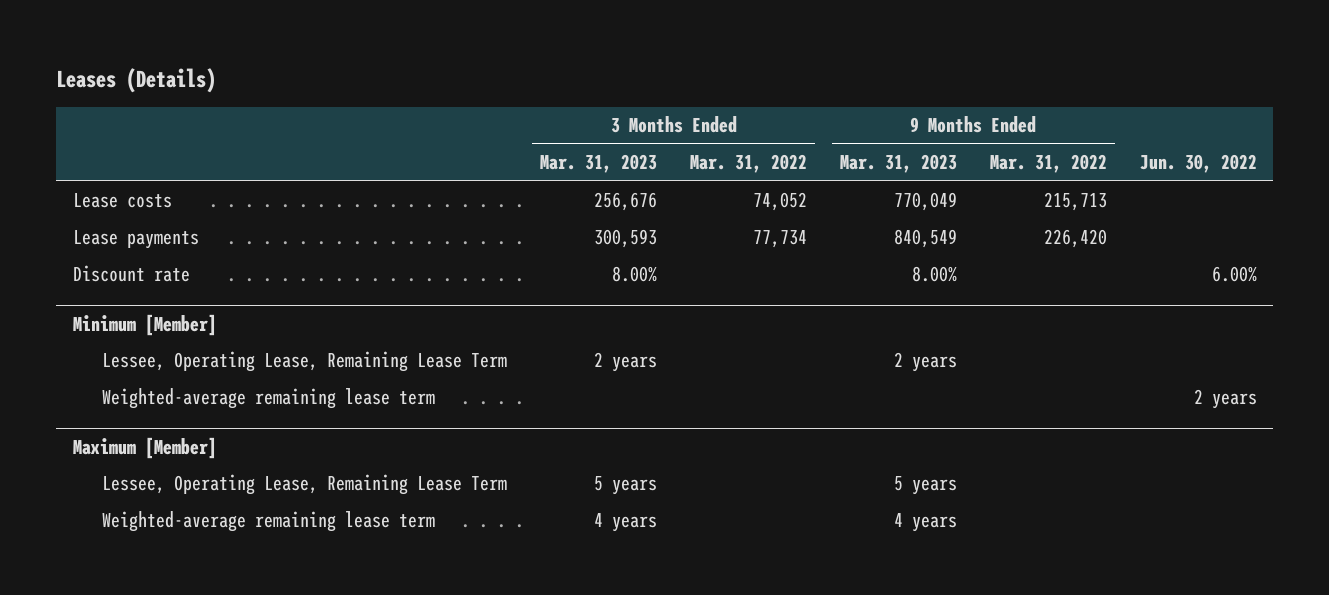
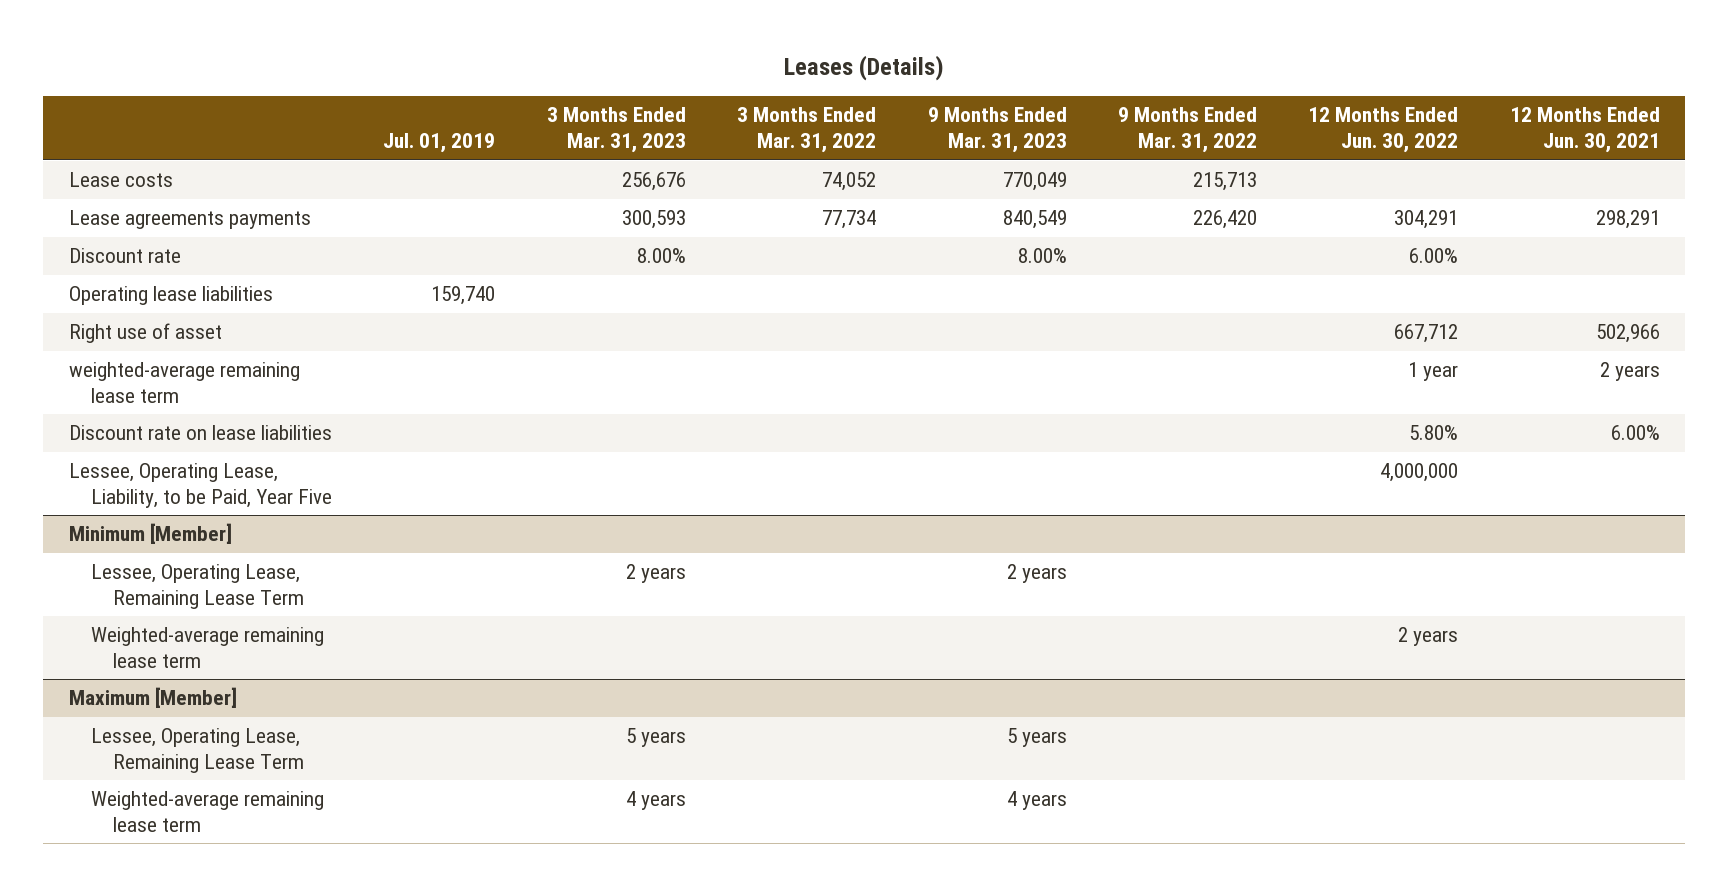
- | 3 Months Ended Mar. 31, 2023 | 3 Months Ended Mar. 31, 2022 | 9 Months Ended Mar. 31, 2023 | 9 Months Ended Mar. 31, 2022 | Jun. 30, 2022
+ | Jul. 01, 2019 | 3 Months Ended Mar. 31, 2023 | 3 Months Ended Mar. 31, 2022 | 9 Months Ended Mar. 31, 2023 | 9 Months Ended Mar. 31, 2022 | 12 Months Ended Jun. 30, 2022 | 12 Months Ended Jun. 30, 2021
- Lease payments | 300,593 | 77,734 | 840,549 | 226,420 |
+ Lease agreements payments | | 300,593 | 77,734 | 840,549 | 226,420 | 304,291 | 298,291
+ Operating lease liabilities | 159,740 | | | | | |
+ Right use of asset | | | | | | 667,712 | 502,966
+ weighted-average remaining lease term | | | | | | 1 year | 2 years
+ Discount rate on lease liabilities | | | | | | 5.80% | 6.00%
+ Lessee, Operating Lease, Liability, to be Paid, Year Five | | | | | | 4,000,000 |

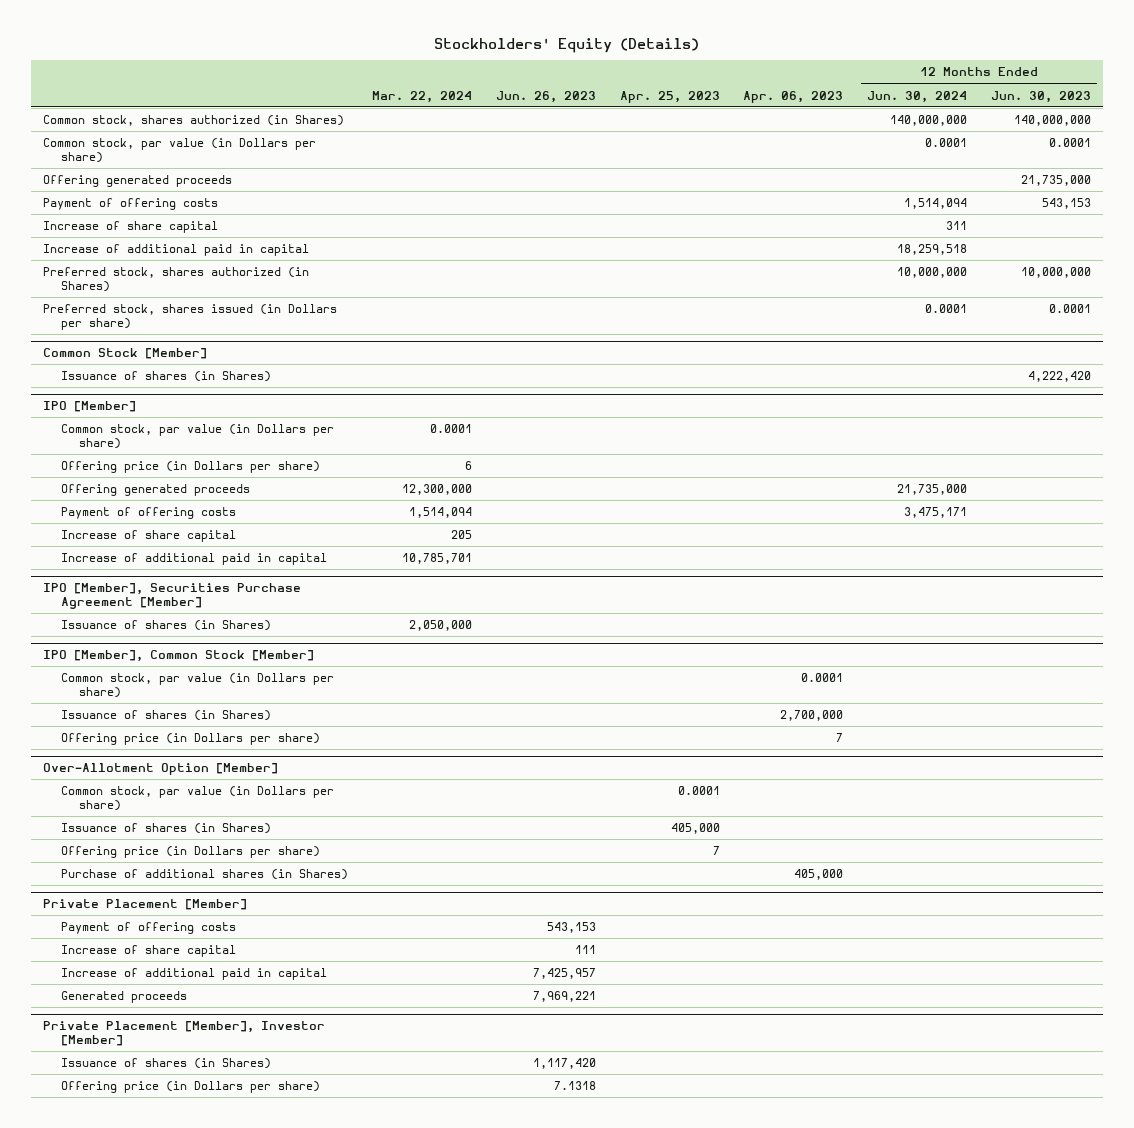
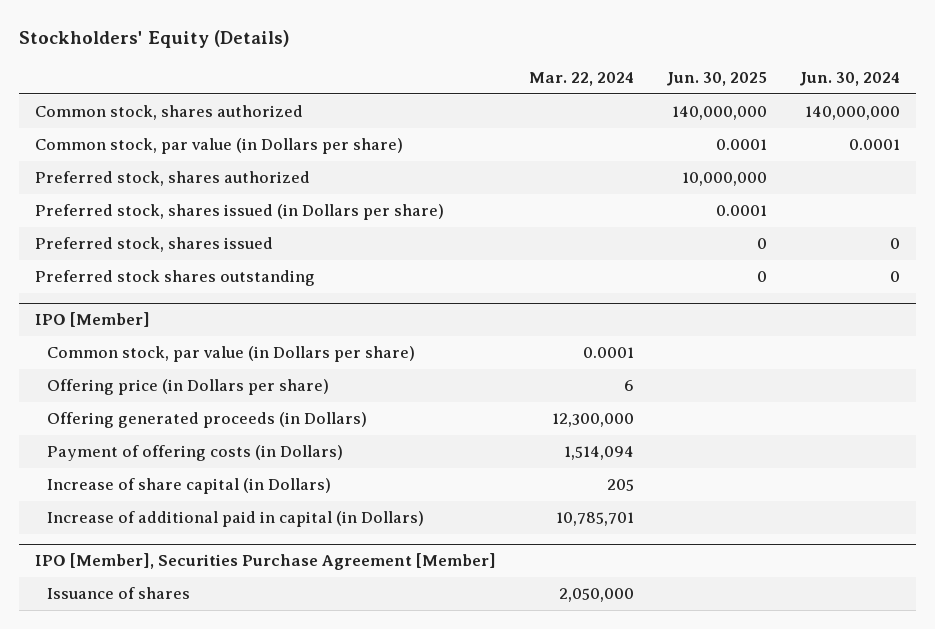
- | Mar. 22, 2024 | Jun. 26, 2023 | Apr. 25, 2023 | Apr. 06, 2023 | 12 Months Ended Jun. 30, 2024 | 12 Months Ended Jun. 30, 2023
+ | Mar. 22, 2024 | Jun. 30, 2025 | Jun. 30, 2024
- Common stock, shares authorized (in Shares) | | | | | 140,000,000 | 140,000,000
+ Common stock, shares authorized | | 140,000,000 | 140,000,000
- Offering generated proceeds | | | | | | 21,735,000
- Payment of offering costs | | | | | 1,514,094 | 543,153
- Increase of share capital | | | | | 311 |
- Increase of additional paid in capital | | | | | 18,259,518 |
- Preferred stock, shares authorized (in Shares) | | | | | 10,000,000 | 10,000,000
+ Preferred stock, shares authorized | | 10,000,000 |
- Common Stock [Member]
- Issuance of shares (in Shares) | | | | | | 4,222,420
+ Preferred stock, shares issued | | 0 | 0
+ Preferred stock shares outstanding | | 0 | 0
@ IPO [Member]
- Offering generated proceeds | 12,300,000 | | | | 21,735,000 |
- Payment of offering costs | 1,514,094 | | | | 3,475,171 |
- Increase of share capital | 205 | | | | |
- Increase of additional paid in capital | 10,785,701 | | | | |
+ Offering generated proceeds (in Dollars) | 12,300,000 | |
+ Payment of offering costs (in Dollars) | 1,514,094 | |
+ Increase of share capital (in Dollars) | 205 | |
+ Increase of additional paid in capital (in Dollars) | 10,785,701 | |
@ IPO [Member], Securities Purchase Agreement [Member]
- Issuance of shares (in Shares) | 2,050,000 | | | | |
- IPO [Member], Common Stock [Member]
- Common stock, par value (in Dollars per share) | | | | 0.0001 | |
- Issuance of shares (in Shares) | | | | 2,700,000 | |
- Offering price (in Dollars per share) | | | | 7 | |
- Over-Allotment Option [Member]
- Common stock, par value (in Dollars per share) | | | 0.0001 | | |
- Issuance of shares (in Shares) | | | 405,000 | | |
- Offering price (in Dollars per share) | | | 7 | | |
- Purchase of additional shares (in Shares) | | | | 405,000 | |
- Private Placement [Member]
- Payment of offering costs | | 543,153 | | | |
- Increase of share capital | | 111 | | | |
- Increase of additional paid in capital | | 7,425,957 | | | |
- Generated proceeds | | 7,969,221 | | | |
- Private Placement [Member], Investor [Member]
- Issuance of shares (in Shares) | | 1,117,420 | | | |
- Offering price (in Dollars per share) | | 7.1318 | | | |
@ IPO [Member], Securities Purchase Agreement [Member]
+ Issuance of shares | 2,050,000 | |

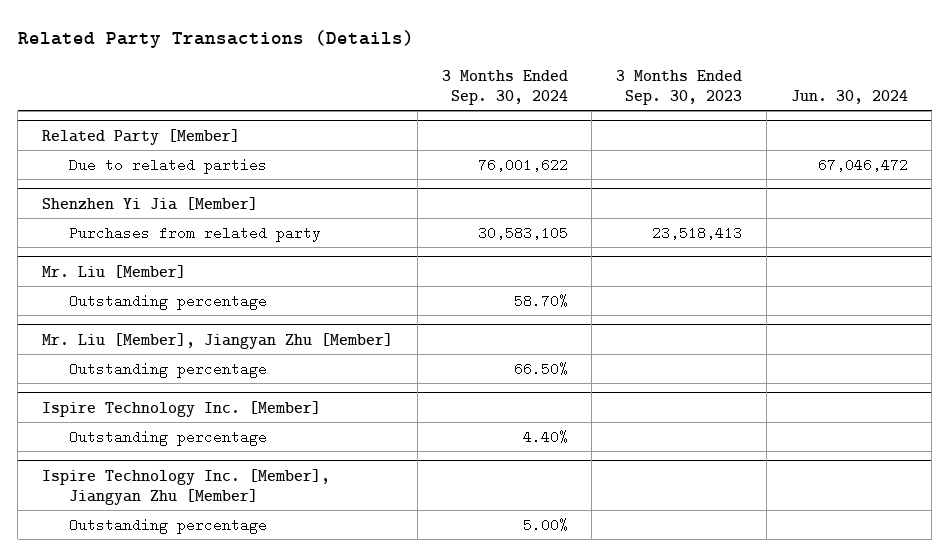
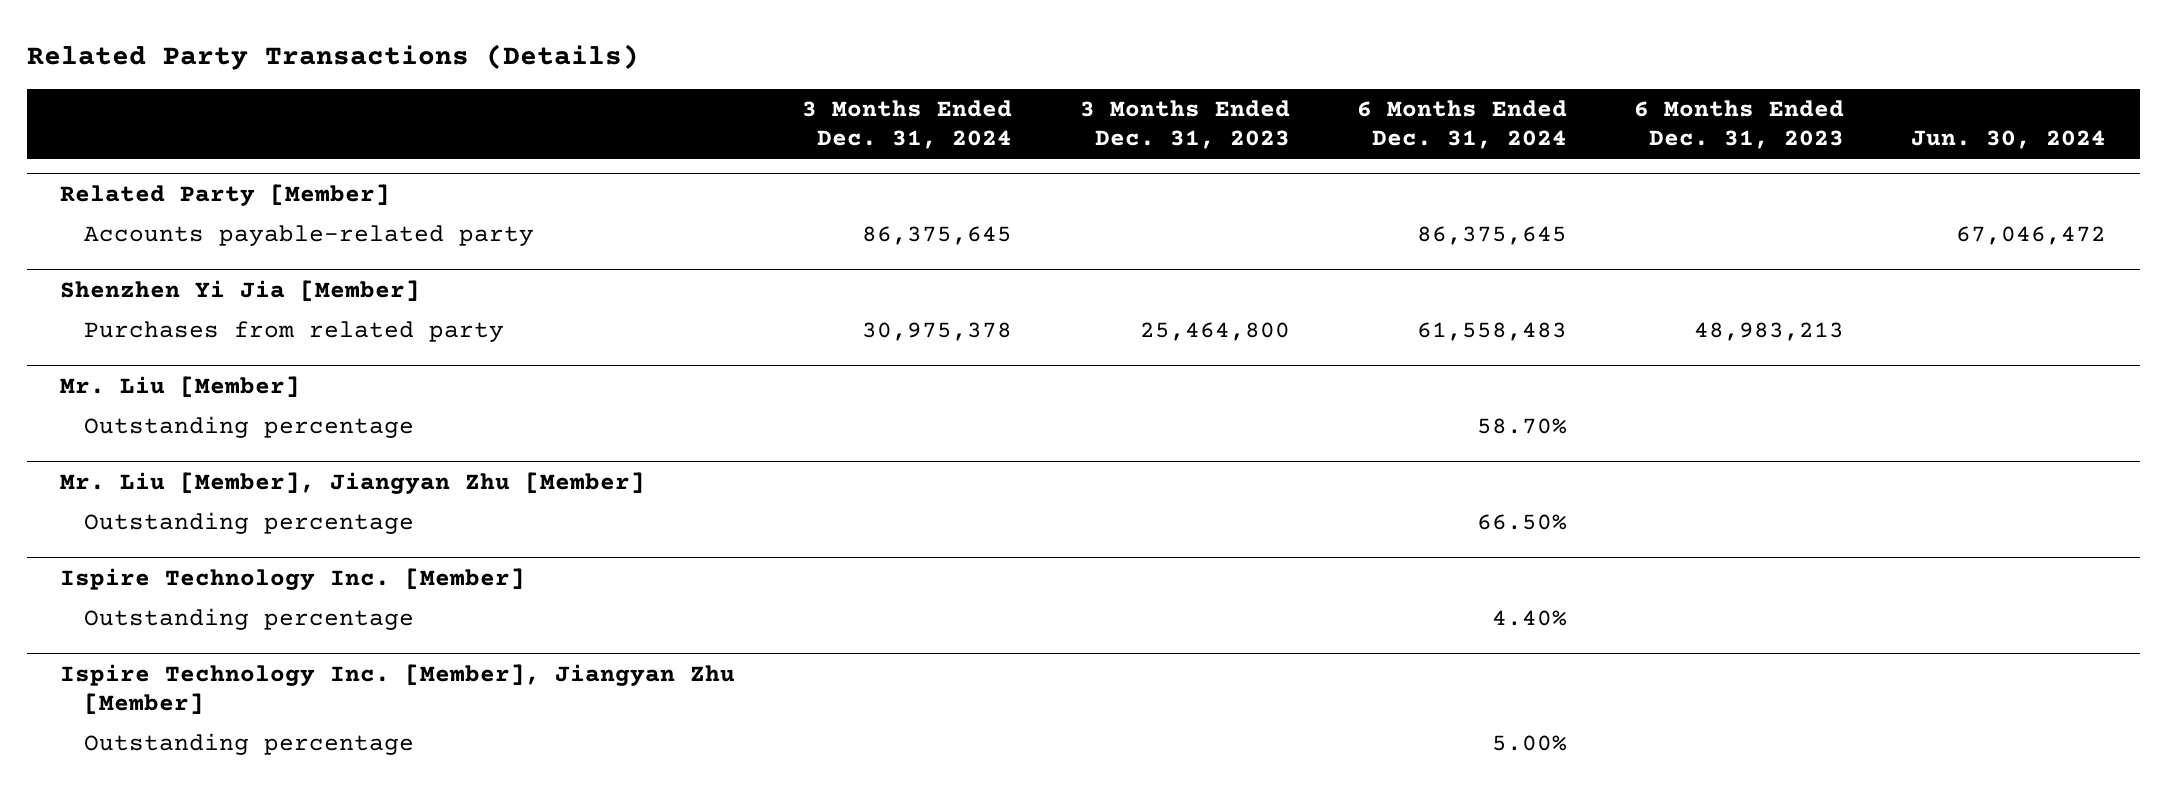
- | 3 Months Ended Sep. 30, 2024 | 3 Months Ended Sep. 30, 2023 | Jun. 30, 2024
+ | 3 Months Ended Dec. 31, 2024 | 3 Months Ended Dec. 31, 2023 | 6 Months Ended Dec. 31, 2024 | 6 Months Ended Dec. 31, 2023 | Jun. 30, 2024
@ Related Party [Member]
- Due to related parties | 76,001,622 | | 67,046,472
+ Accounts payable-related party | 86,375,645 | | 86,375,645 | | 67,046,472

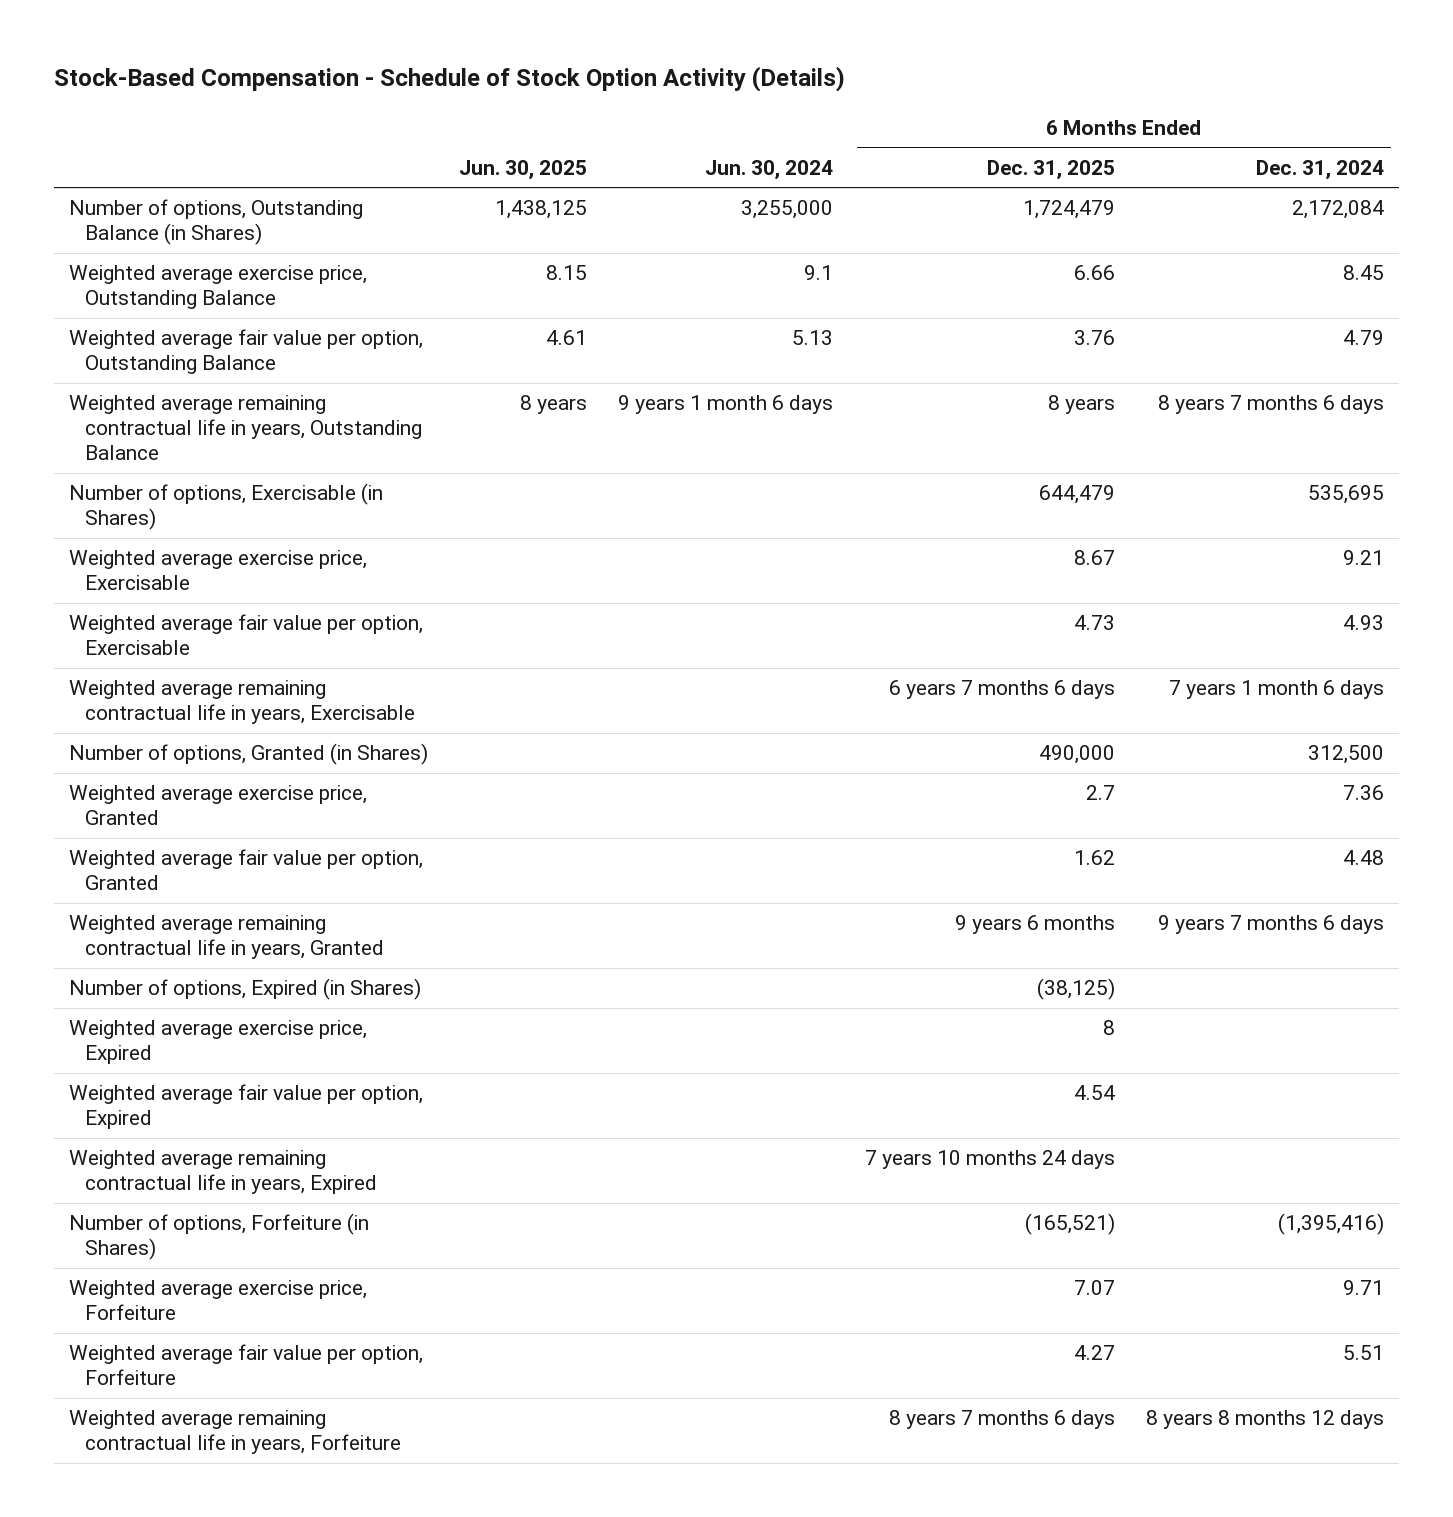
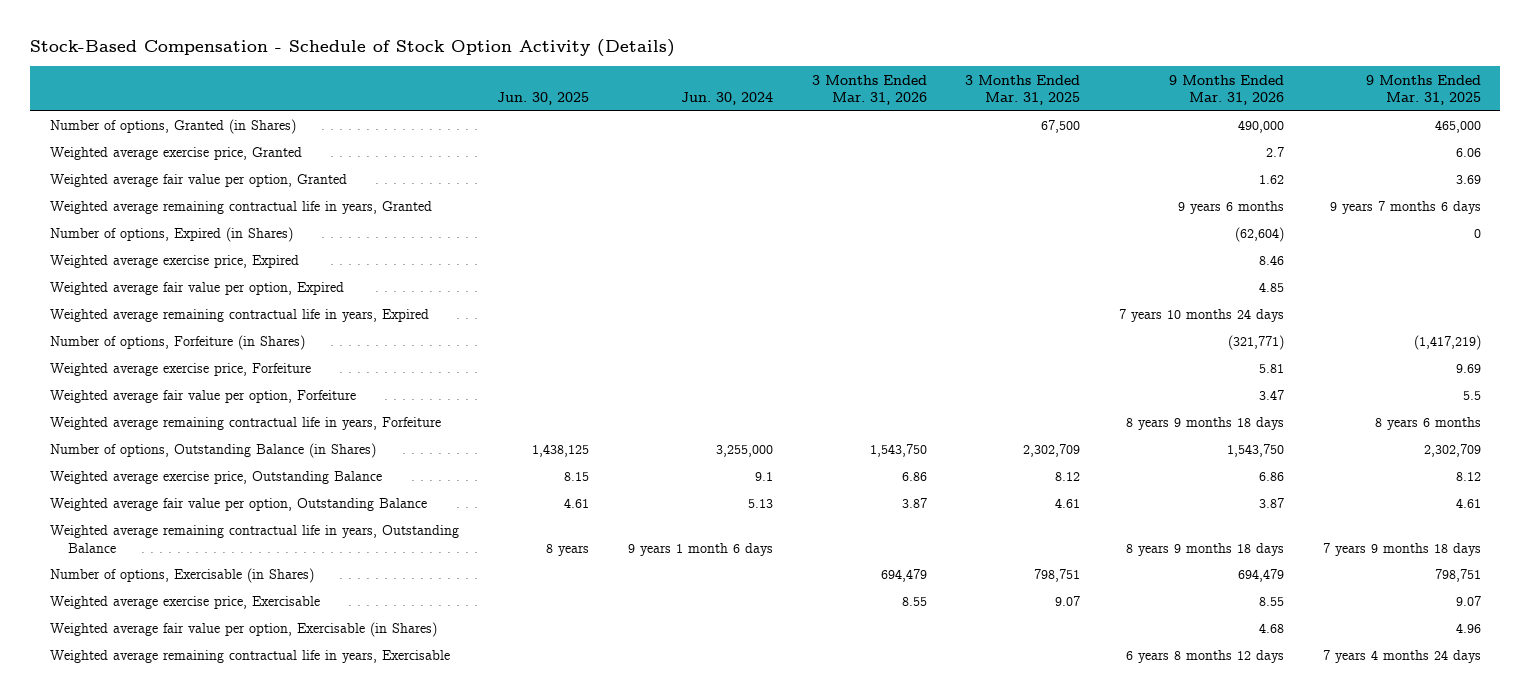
- | Jun. 30, 2025 | Jun. 30, 2024 | 6 Months Ended Dec. 31, 2025 | 6 Months Ended Dec. 31, 2024
+ | Jun. 30, 2025 | Jun. 30, 2024 | 3 Months Ended Mar. 31, 2026 | 3 Months Ended Mar. 31, 2025 | 9 Months Ended Mar. 31, 2026 | 9 Months Ended Mar. 31, 2025
- Weighted average fair value per option, Exercisable | | | 4.73 | 4.93
moved down: Number of options, Outstanding Balance (in Shares) | 1,438,125 | 3,255,000 | 1,543,750 | 2,302,709 | 1,543,750 | 2,302,709
moved down: Weighted average exercise price, Outstanding Balance | 8.15 | 9.1 | 6.86 | 8.12 | 6.86 | 8.12
moved down: Weighted average fair value per option, Outstanding Balance | 4.61 | 5.13 | 3.87 | 4.61 | 3.87 | 4.61
moved down: Weighted average remaining contractual life in years, Outstanding Balance | 8 years | 9 years 1 month 6 days | | | 8 years 9 months 18 days | 7 years 9 months 18 days
moved down: Number of options, Exercisable (in Shares) | | | 694,479 | 798,751 | 694,479 | 798,751
moved down: Weighted average exercise price, Exercisable | | | 8.55 | 9.07 | 8.55 | 9.07
+ Weighted average fair value per option, Exercisable (in Shares) | | | | | 4.68 | 4.96
moved down: Weighted average remaining contractual life in years, Exercisable | | | | | 6 years 8 months 12 days | 7 years 4 months 24 days

